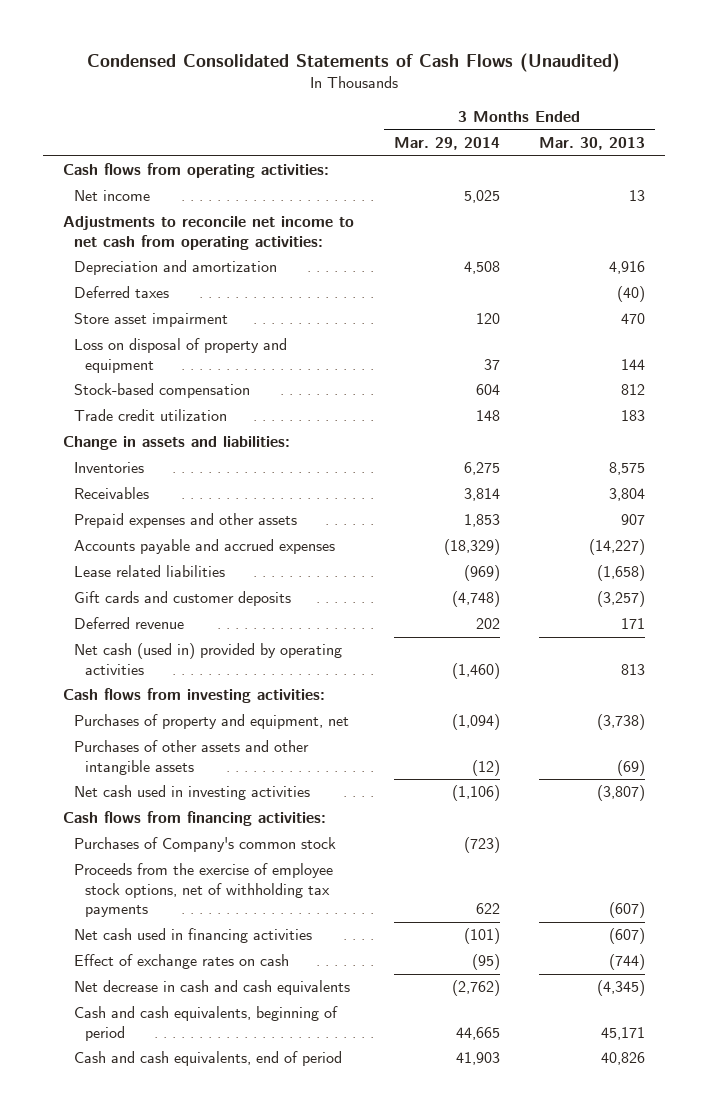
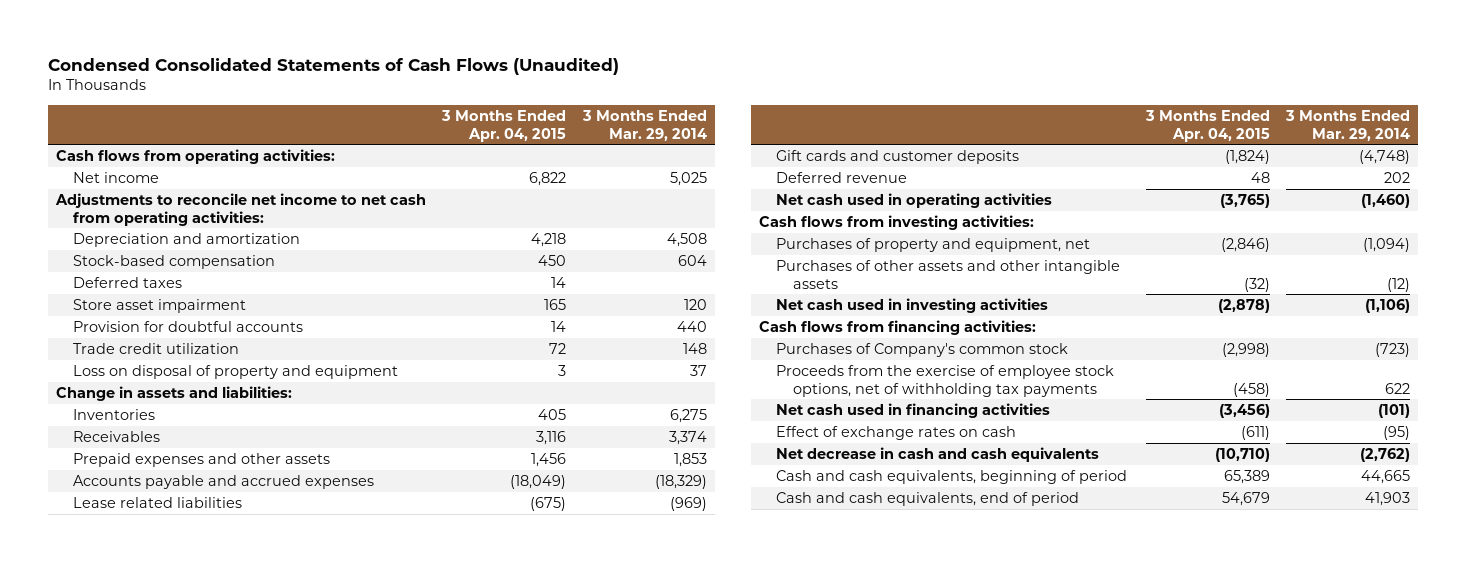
- | 3 Months Ended Mar. 29, 2014 | 3 Months Ended Mar. 30, 2013
+ | 3 Months Ended Apr. 04, 2015 | 3 Months Ended Mar. 29, 2014
moved up: Stock-based compensation | 450 | 604
+ Provision for doubtful accounts | 14 | 440
moved down: Loss on disposal of property and equipment | 3 | 37
- Receivables | 3,814 | 3,804
+ Receivables | 3,116 | 3,374
- Net cash (used in) provided by operating activities | (1,460) | 813
+ Net cash used in operating activities | (3,765) | (1,460)

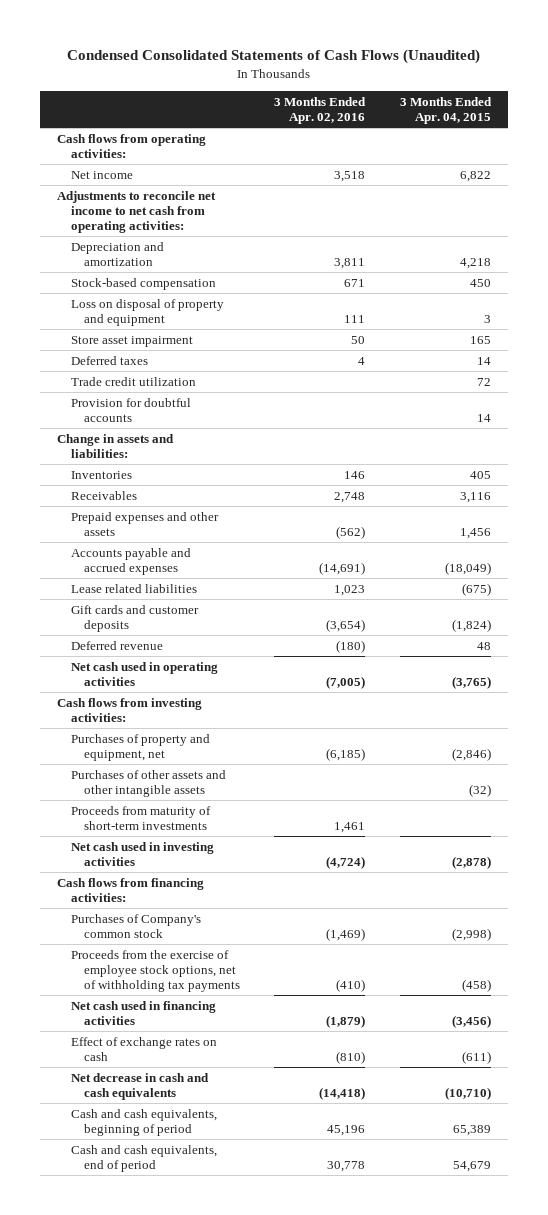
- | 3 Months Ended Apr. 04, 2015 | 3 Months Ended Mar. 29, 2014
+ | 3 Months Ended Apr. 02, 2016 | 3 Months Ended Apr. 04, 2015
moved up: Loss on disposal of property and equipment | 111 | 3
moved down: Deferred taxes | 4 | 14
moved down: Provision for doubtful accounts | | 14
+ Proceeds from maturity of short-term investments | 1,461 |

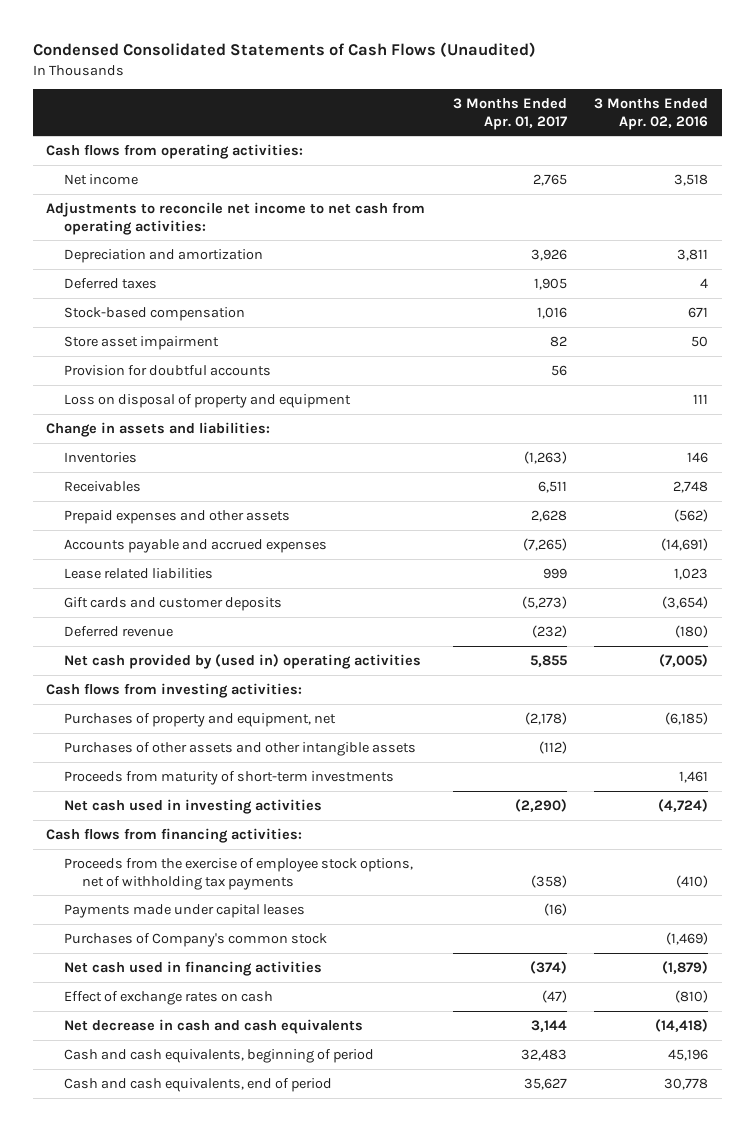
- | 3 Months Ended Apr. 02, 2016 | 3 Months Ended Apr. 04, 2015
+ | 3 Months Ended Apr. 01, 2017 | 3 Months Ended Apr. 02, 2016
moved up: Deferred taxes | 1,905 | 4
- Trade credit utilization | | 72
moved down: Loss on disposal of property and equipment | | 111
- Net cash used in operating activities | (7,005) | (3,765)
+ Net cash provided by (used in) operating activities | 5,855 | (7,005)
+ Payments made under capital leases | (16) |
moved down: Purchases of Company's common stock | | (1,469)

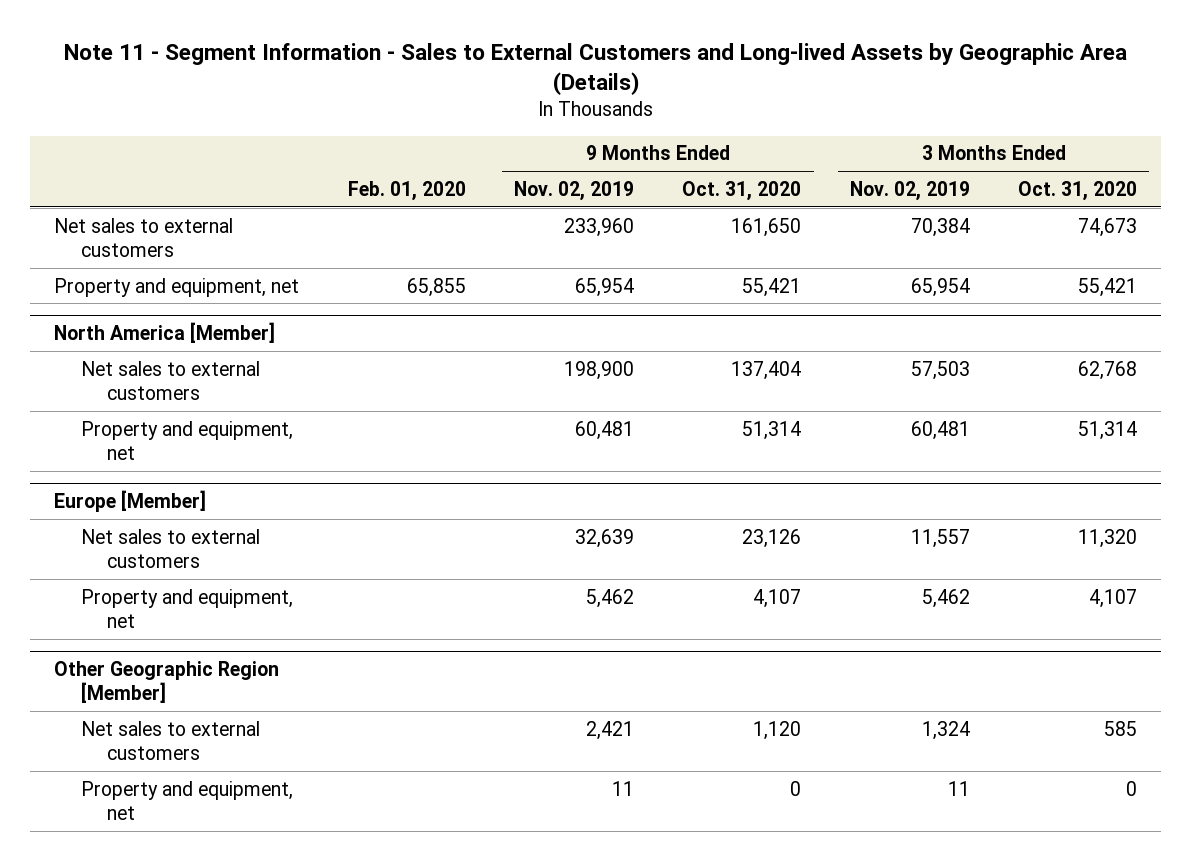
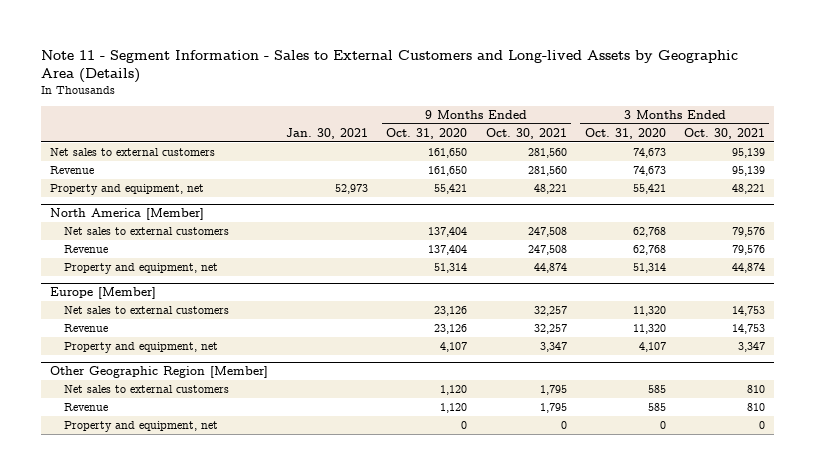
- | Feb. 01, 2020 | 9 Months Ended Nov. 02, 2019 | 9 Months Ended Oct. 31, 2020 | 3 Months Ended Nov. 02, 2019 | 3 Months Ended Oct. 31, 2020
+ | Jan. 30, 2021 | 9 Months Ended Oct. 31, 2020 | 9 Months Ended Oct. 30, 2021 | 3 Months Ended Oct. 31, 2020 | 3 Months Ended Oct. 30, 2021
+ Revenue | | 161,650 | 281,560 | 74,673 | 95,139
@ North America [Member]
+ Revenue | | 137,404 | 247,508 | 62,768 | 79,576
@ Europe [Member]
+ Revenue | | 23,126 | 32,257 | 11,320 | 14,753
@ Other Geographic Region [Member]
+ Revenue | | 1,120 | 1,795 | 585 | 810

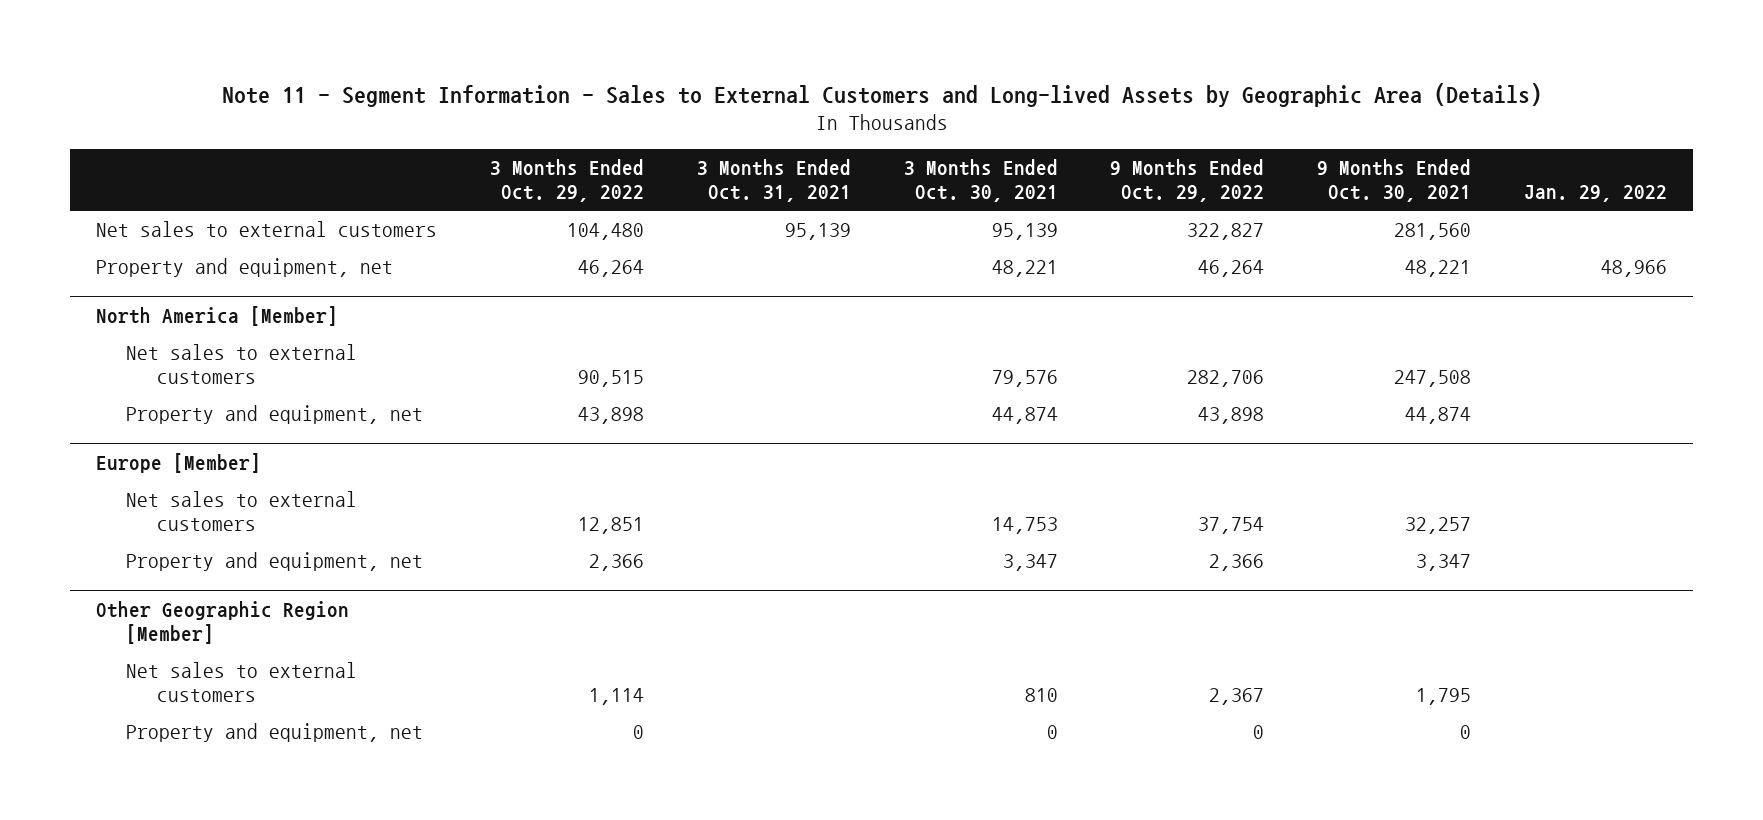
- | Jan. 30, 2021 | 9 Months Ended Oct. 31, 2020 | 9 Months Ended Oct. 30, 2021 | 3 Months Ended Oct. 31, 2020 | 3 Months Ended Oct. 30, 2021
+ | 3 Months Ended Oct. 29, 2022 | 3 Months Ended Oct. 31, 2021 | 3 Months Ended Oct. 30, 2021 | 9 Months Ended Oct. 29, 2022 | 9 Months Ended Oct. 30, 2021 | Jan. 29, 2022
- Revenue | | 161,650 | 281,560 | 74,673 | 95,139
@ North America [Member]
- Revenue | | 137,404 | 247,508 | 62,768 | 79,576
@ Europe [Member]
- Revenue | | 23,126 | 32,257 | 11,320 | 14,753
@ Other Geographic Region [Member]
- Revenue | | 1,120 | 1,795 | 585 | 810

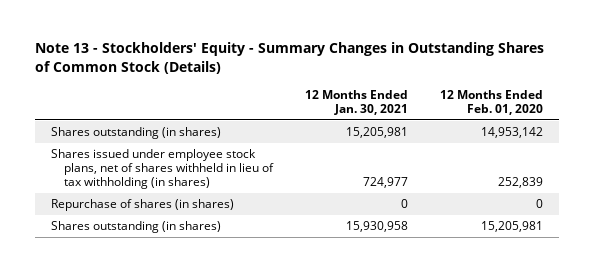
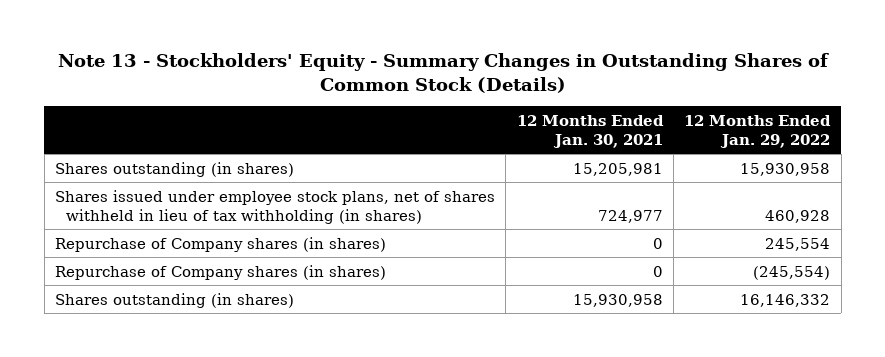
- | 12 Months Ended Jan. 30, 2021 | 12 Months Ended Feb. 01, 2020
+ | 12 Months Ended Jan. 30, 2021 | 12 Months Ended Jan. 29, 2022
- Repurchase of shares (in shares) | 0 | 0
+ Repurchase of Company shares (in shares) | 0 | 245,554
+ Repurchase of Company shares (in shares) | 0 | (245,554)

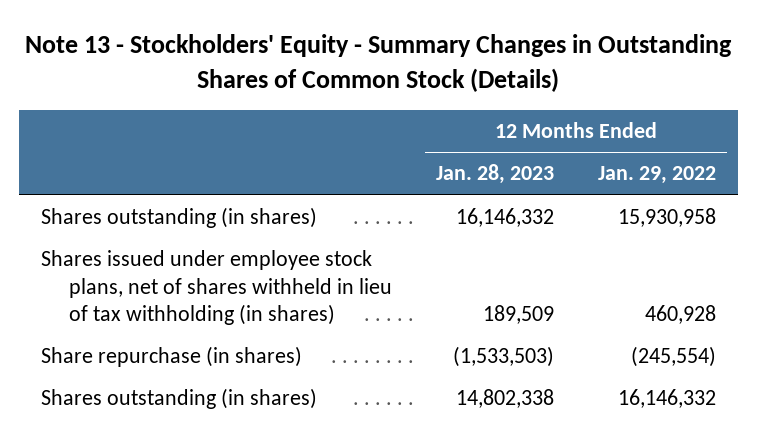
- | 12 Months Ended Jan. 30, 2021 | 12 Months Ended Jan. 29, 2022
+ | 12 Months Ended Jan. 28, 2023 | 12 Months Ended Jan. 29, 2022
- Repurchase of Company shares (in shares) | 0 | 245,554
- Repurchase of Company shares (in shares) | 0 | (245,554)
+ Share repurchase (in shares) | (1,533,503) | (245,554)

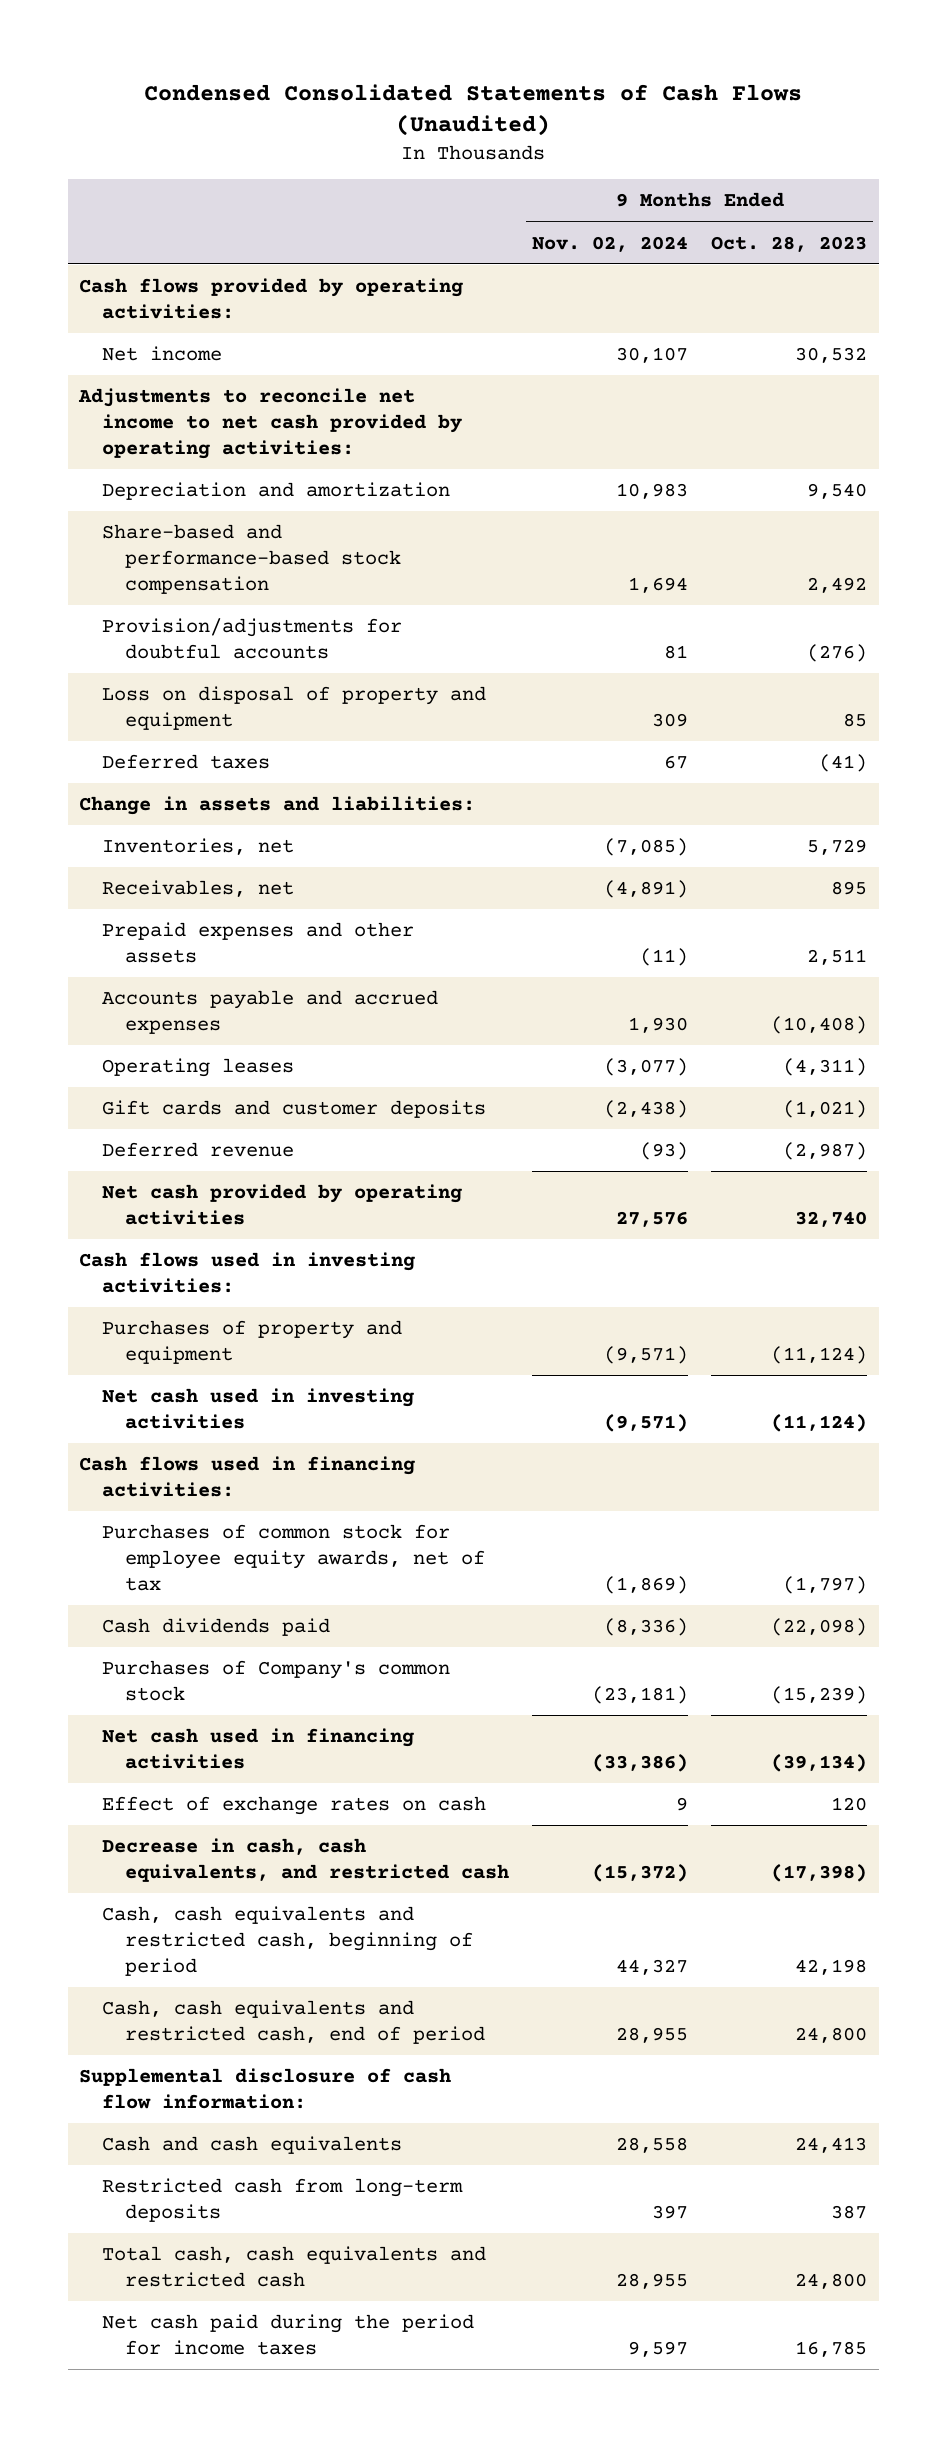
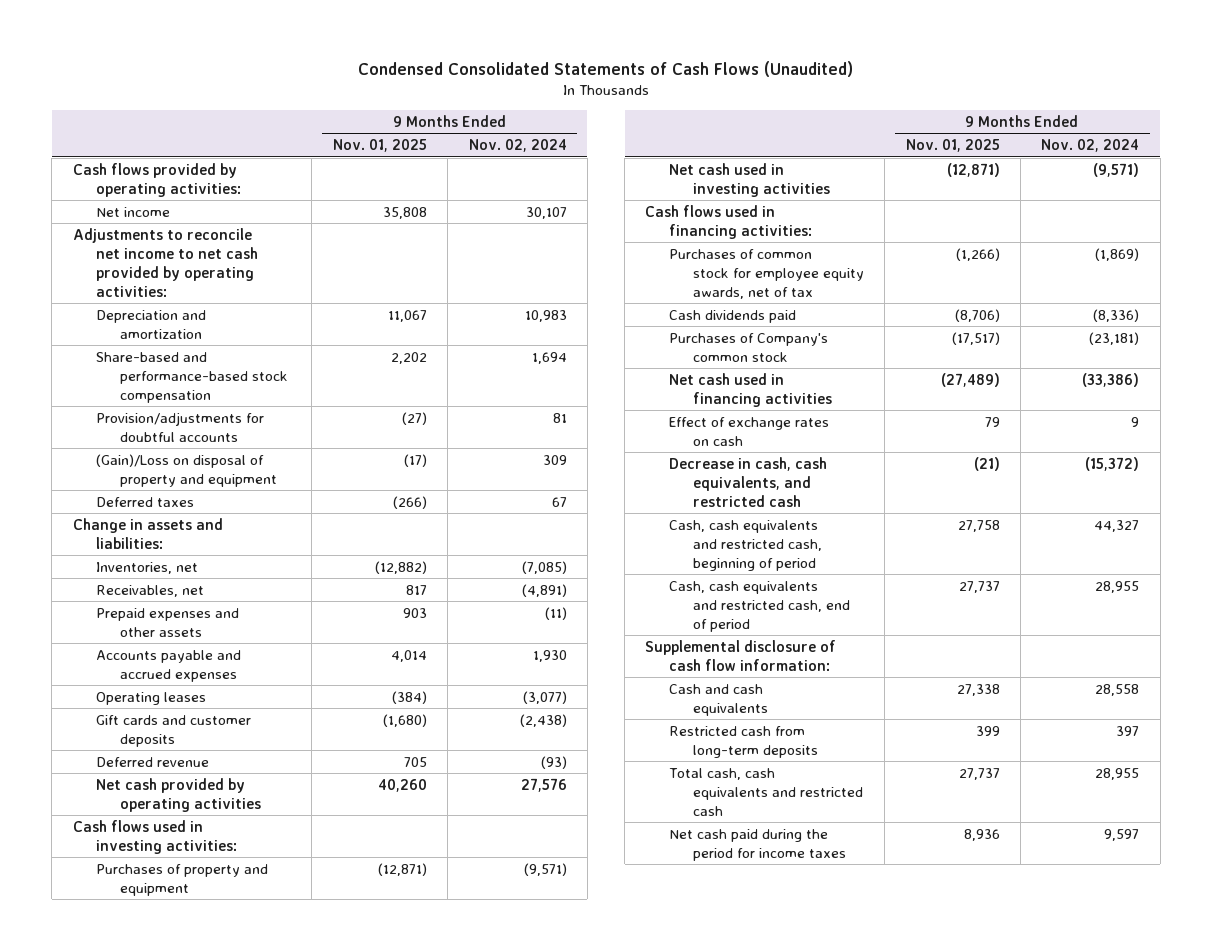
- | 9 Months Ended Nov. 02, 2024 | 9 Months Ended Oct. 28, 2023
+ | 9 Months Ended Nov. 01, 2025 | 9 Months Ended Nov. 02, 2024
- Loss on disposal of property and equipment | 309 | 85
+ (Gain)/Loss on disposal of property and equipment | (17) | 309

